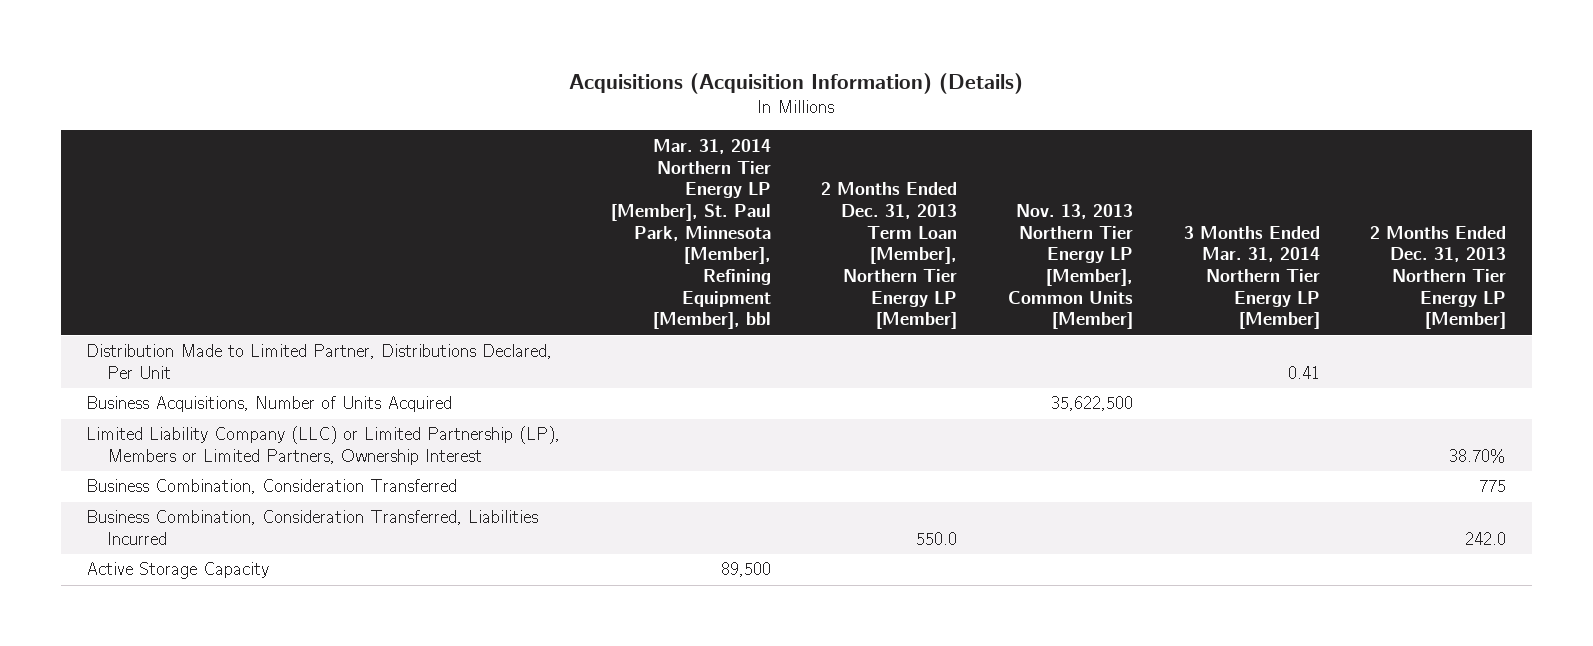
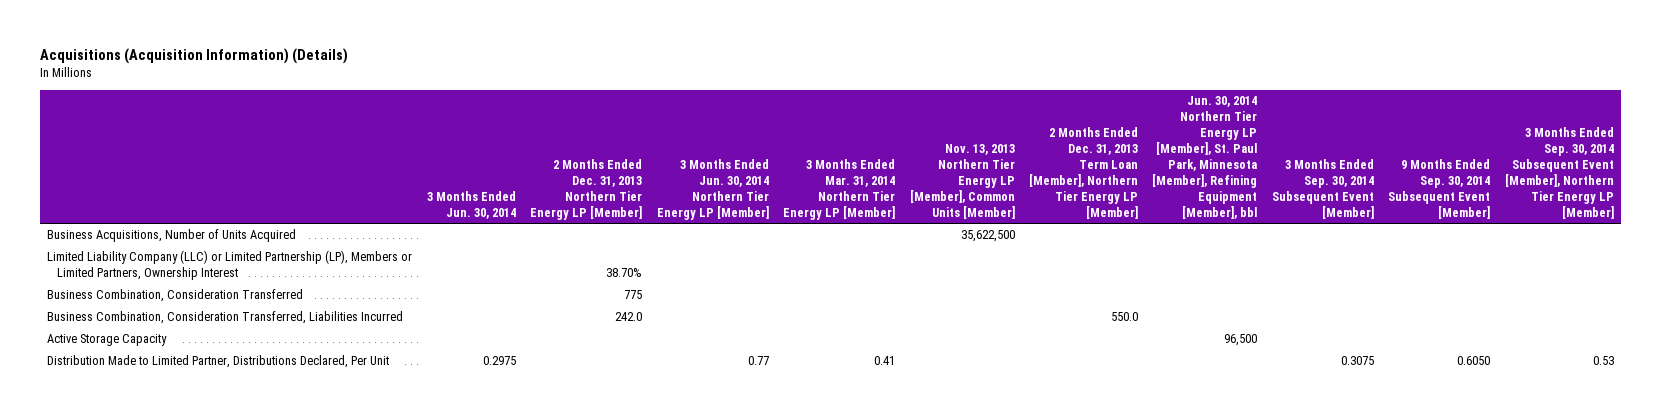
- | Mar. 31, 2014 Northern Tier Energy LP [Member], St. Paul Park, Minnesota [Member], Refining Equipment [Member], bbl | 2 Months Ended Dec. 31, 2013 Term Loan [Member], Northern Tier Energy LP [Member] | Nov. 13, 2013 Northern Tier Energy LP [Member], Common Units [Member] | 3 Months Ended Mar. 31, 2014 Northern Tier Energy LP [Member] | 2 Months Ended Dec. 31, 2013 Northern Tier Energy LP [Member]
+ | 3 Months Ended Jun. 30, 2014 | 2 Months Ended Dec. 31, 2013 Northern Tier Energy LP [Member] | 3 Months Ended Jun. 30, 2014 Northern Tier Energy LP [Member] | 3 Months Ended Mar. 31, 2014 Northern Tier Energy LP [Member] | Nov. 13, 2013 Northern Tier Energy LP [Member], Common Units [Member] | 2 Months Ended Dec. 31, 2013 Term Loan [Member], Northern Tier Energy LP [Member] | Jun. 30, 2014 Northern Tier Energy LP [Member], St. Paul Park, Minnesota [Member], Refining Equipment [Member], bbl | 3 Months Ended Sep. 30, 2014 Subsequent Event [Member] | 9 Months Ended Sep. 30, 2014 Subsequent Event [Member] | 3 Months Ended Sep. 30, 2014 Subsequent Event [Member], Northern Tier Energy LP [Member]
moved down: Distribution Made to Limited Partner, Distributions Declared, Per Unit | 0.2975 | | 0.77 | 0.41 | | | | 0.3075 | 0.6050 | 0.53

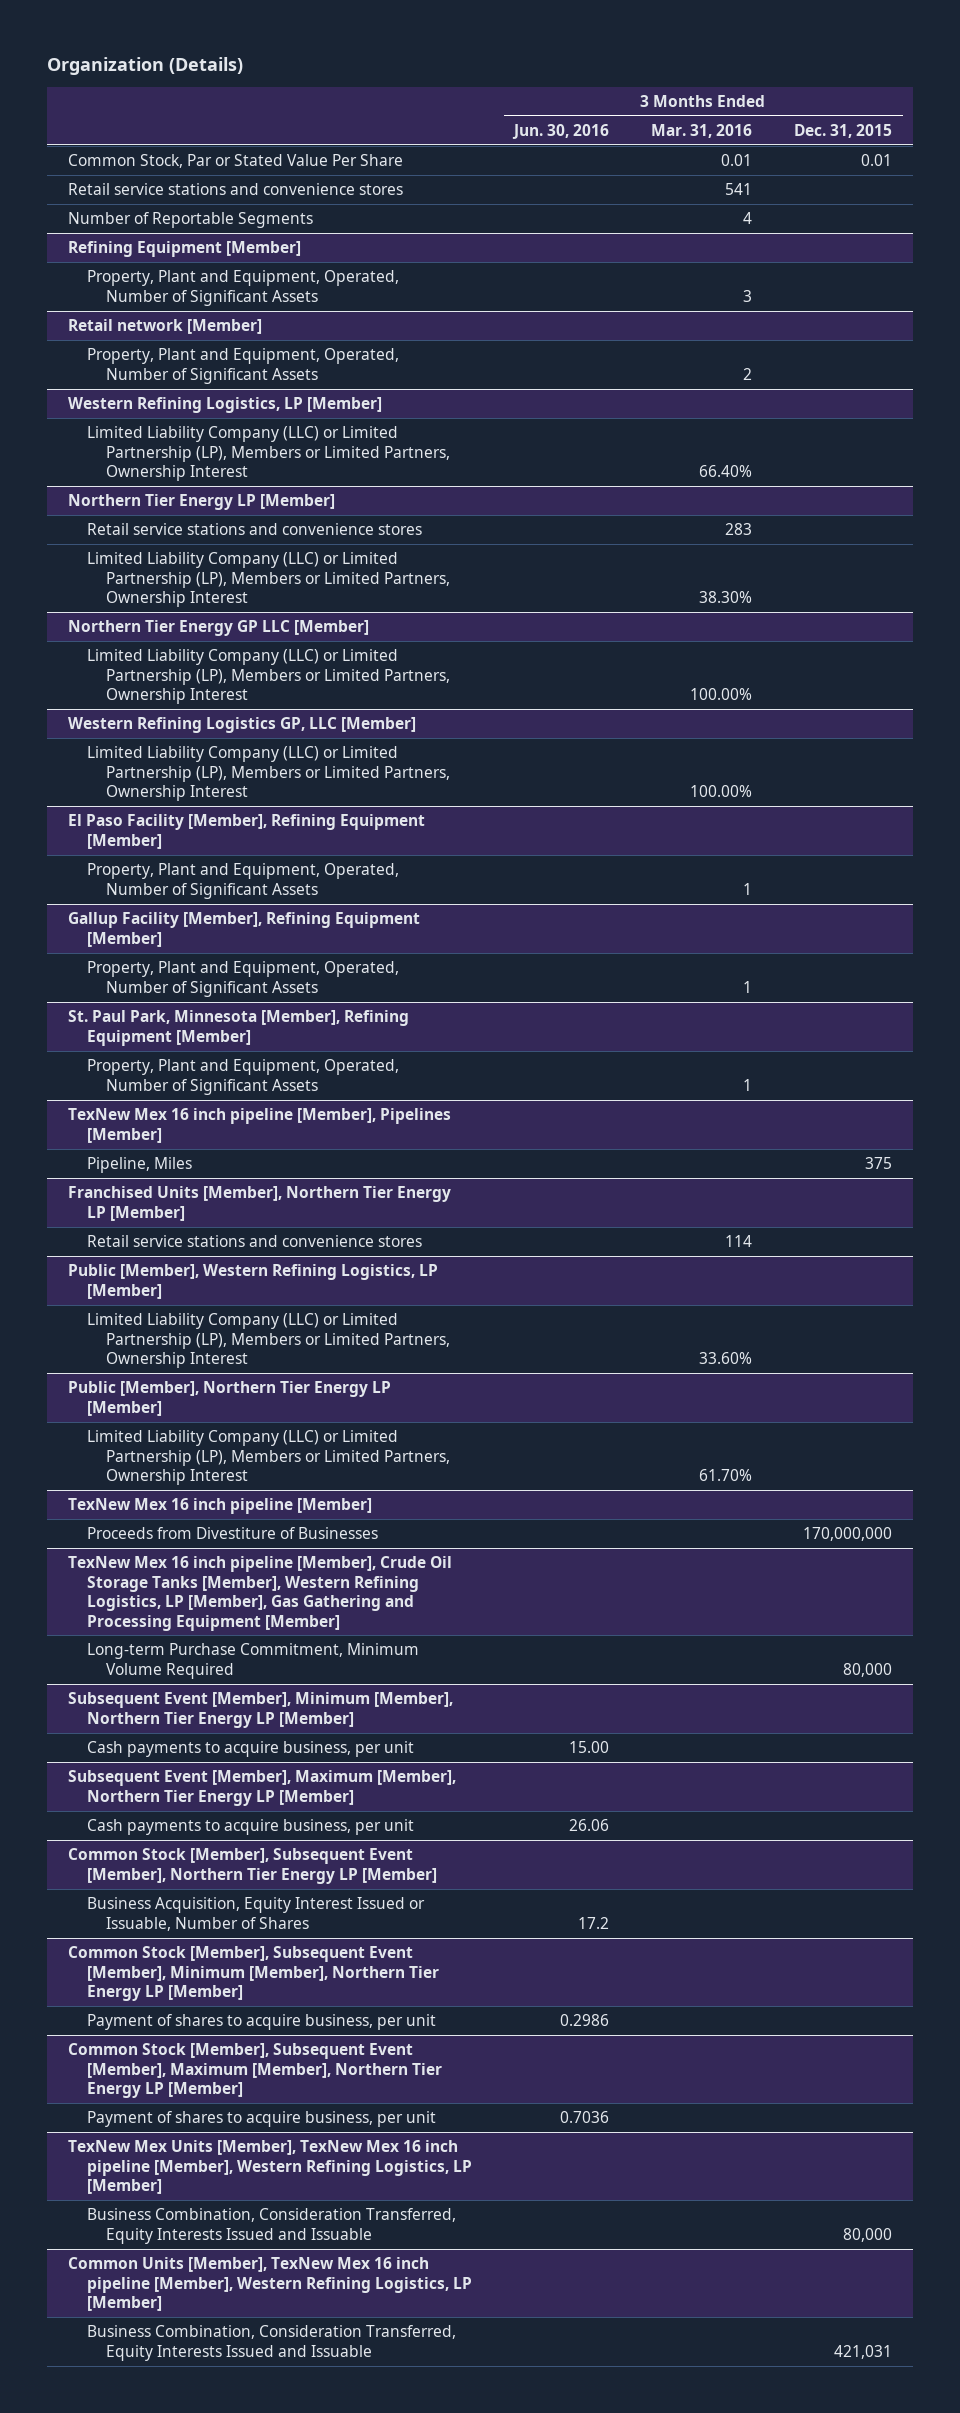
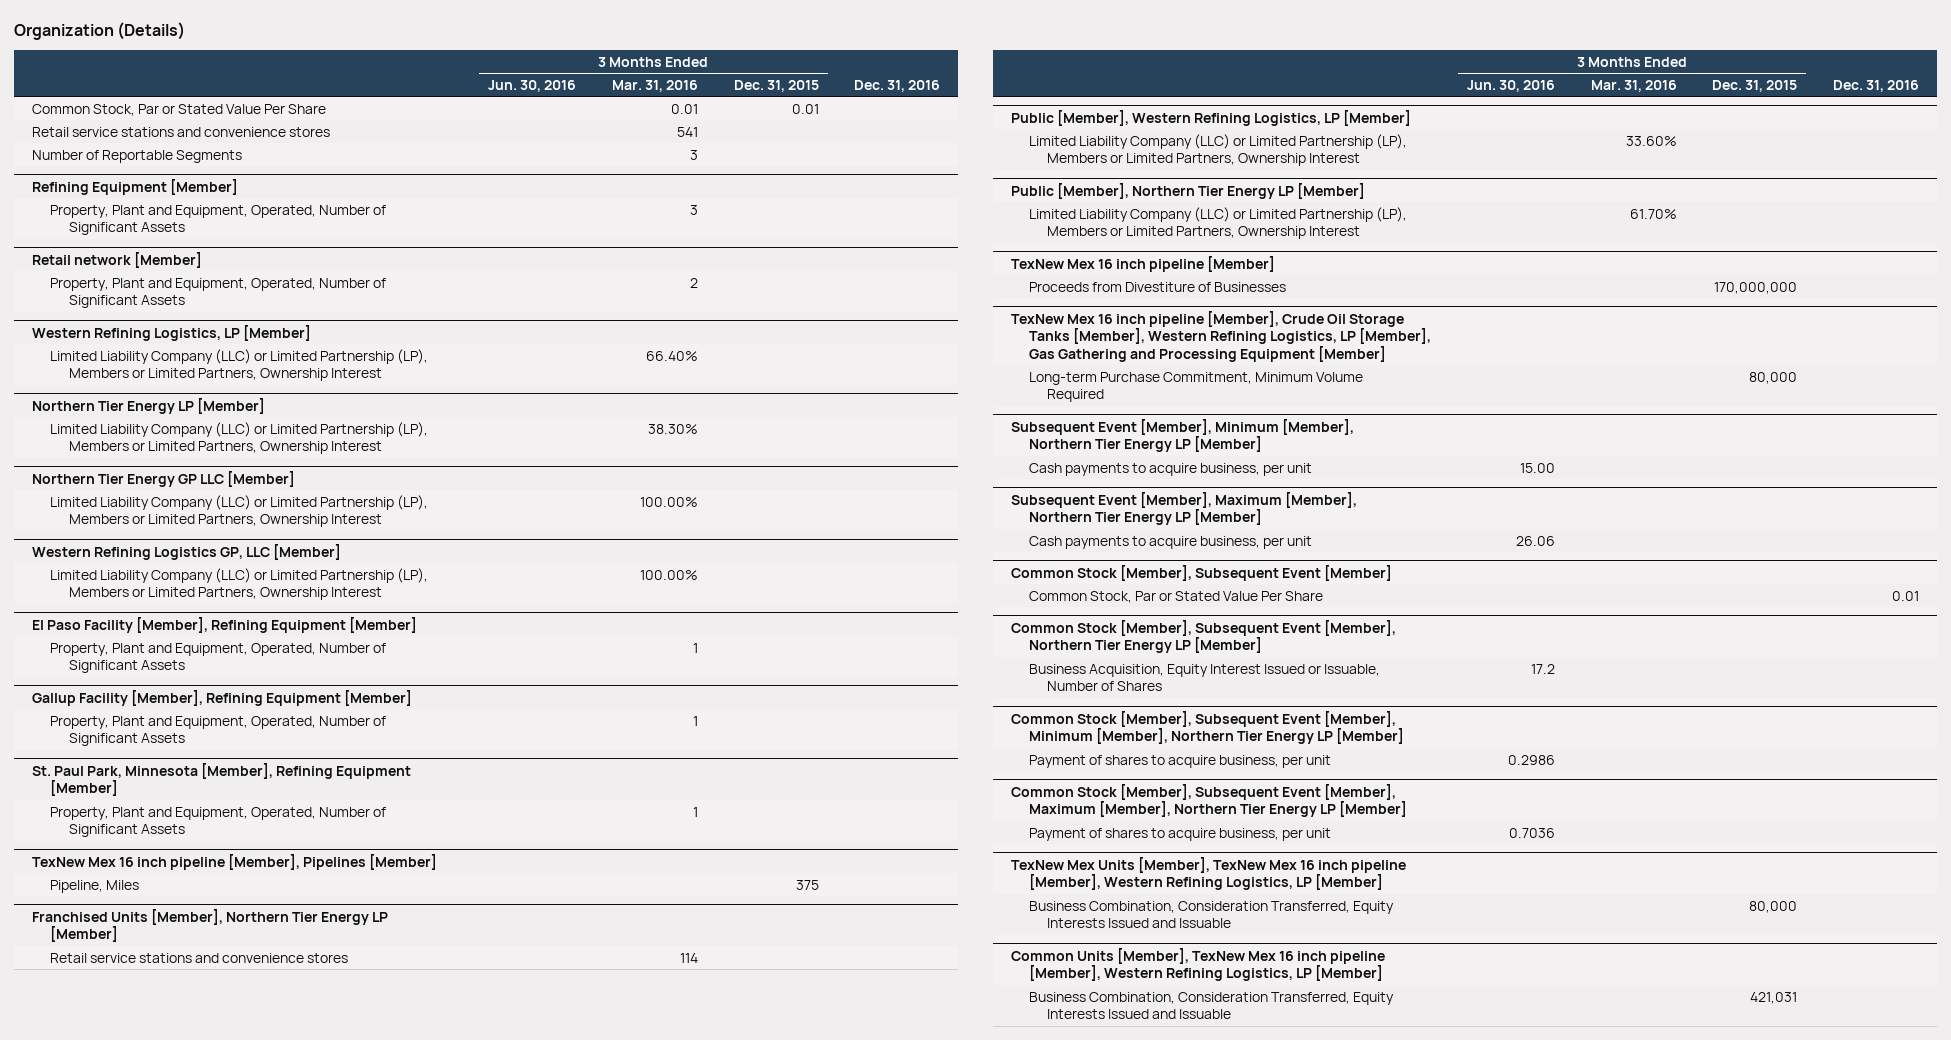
- | 3 Months Ended Jun. 30, 2016 | 3 Months Ended Mar. 31, 2016 | 3 Months Ended Dec. 31, 2015
+ | 3 Months Ended Jun. 30, 2016 | 3 Months Ended Mar. 31, 2016 | 3 Months Ended Dec. 31, 2015 | Dec. 31, 2016
- Number of Reportable Segments | | 4 |
+ Number of Reportable Segments | | 3 | |
@ Northern Tier Energy LP [Member]
- Retail service stations and convenience stores | | 283 |
+ Common Stock [Member], Subsequent Event [Member]
+ Common Stock, Par or Stated Value Per Share | | | | 0.01

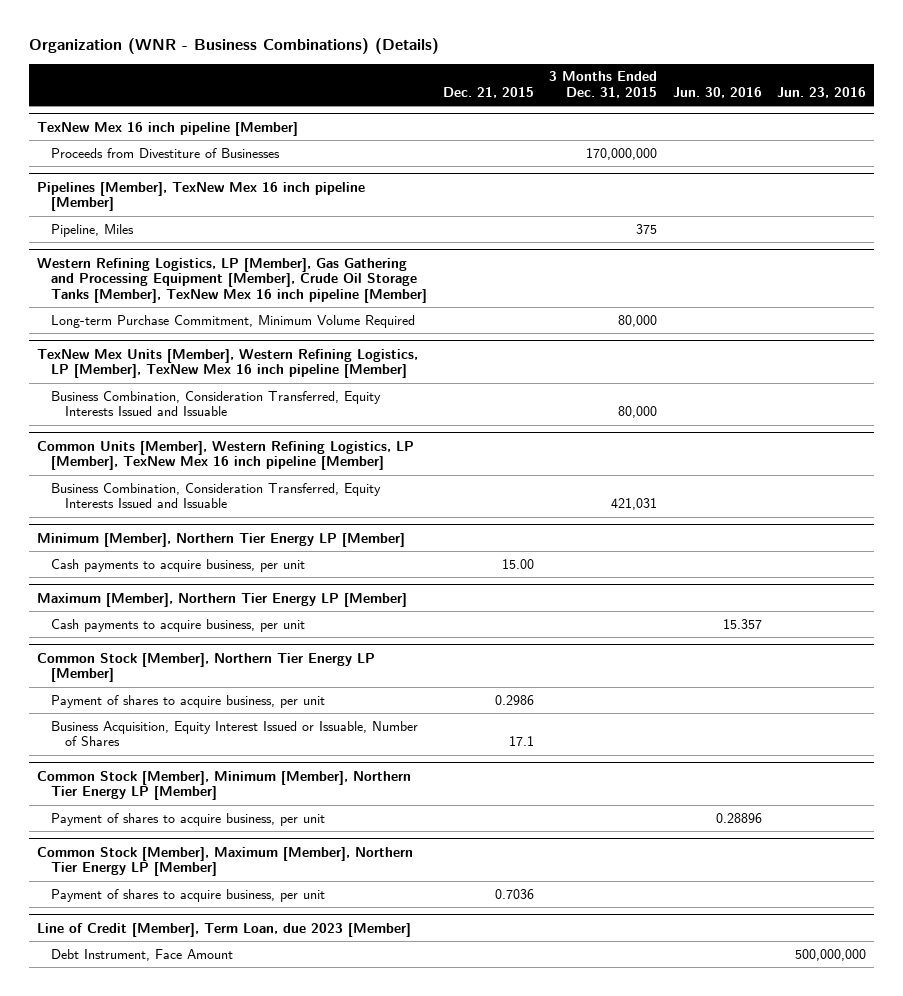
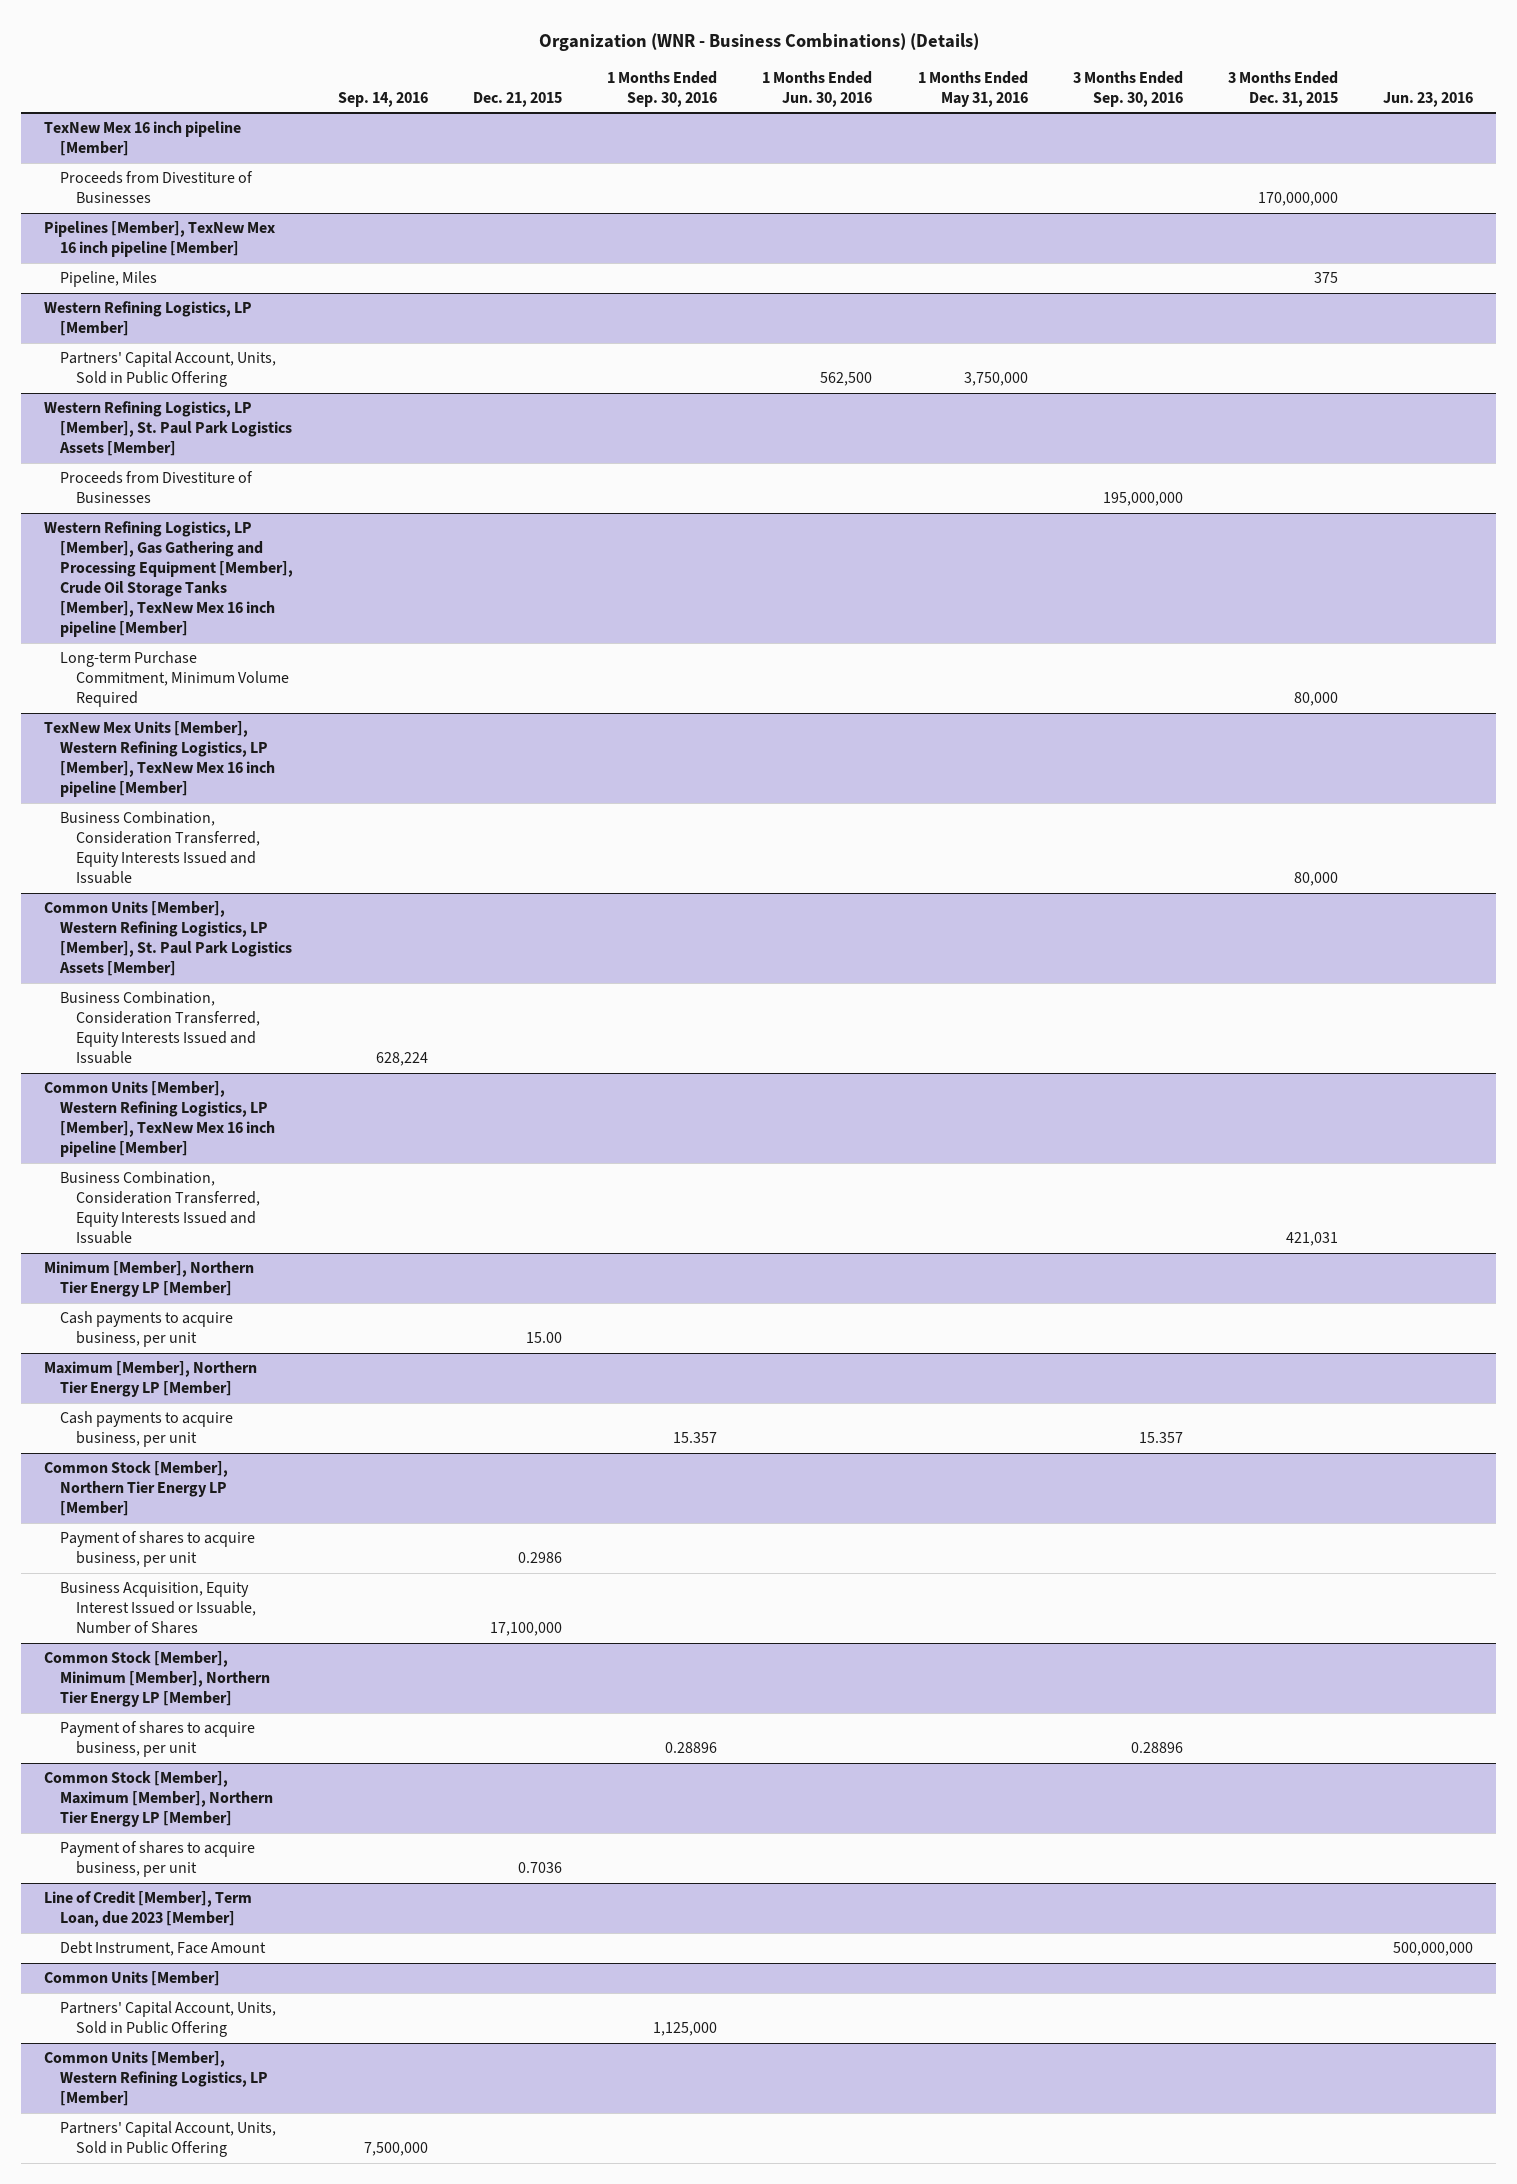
- | Dec. 21, 2015 | 3 Months Ended Dec. 31, 2015 | Jun. 30, 2016 | Jun. 23, 2016
+ | Sep. 14, 2016 | Dec. 21, 2015 | 1 Months Ended Sep. 30, 2016 | 1 Months Ended Jun. 30, 2016 | 1 Months Ended May 31, 2016 | 3 Months Ended Sep. 30, 2016 | 3 Months Ended Dec. 31, 2015 | Jun. 23, 2016
+ Western Refining Logistics, LP [Member]
+ Partners' Capital Account, Units, Sold in Public Offering | | | | 562,500 | 3,750,000 | | |
+ Western Refining Logistics, LP [Member], St. Paul Park Logistics Assets [Member]
+ Proceeds from Divestiture of Businesses | | | | | | 195,000,000 | |
+ Common Units [Member], Western Refining Logistics, LP [Member], St. Paul Park Logistics Assets [Member]
+ Business Combination, Consideration Transferred, Equity Interests Issued and Issuable | 628,224 | | | | | | |
@ Common Stock [Member], Northern Tier Energy LP [Member]
- Business Acquisition, Equity Interest Issued or Issuable, Number of Shares | 17.1 | | |
+ Business Acquisition, Equity Interest Issued or Issuable, Number of Shares | | 17,100,000 | | | | | |
+ Common Units [Member]
+ Partners' Capital Account, Units, Sold in Public Offering | | | 1,125,000 | | | | |
+ Common Units [Member], Western Refining Logistics, LP [Member]
+ Partners' Capital Account, Units, Sold in Public Offering | 7,500,000 | | | | | | |

